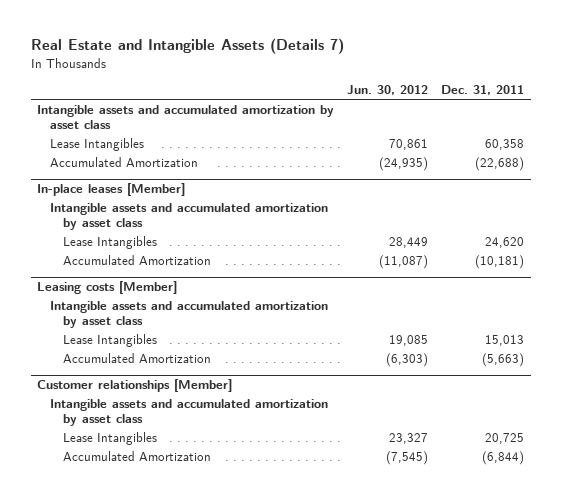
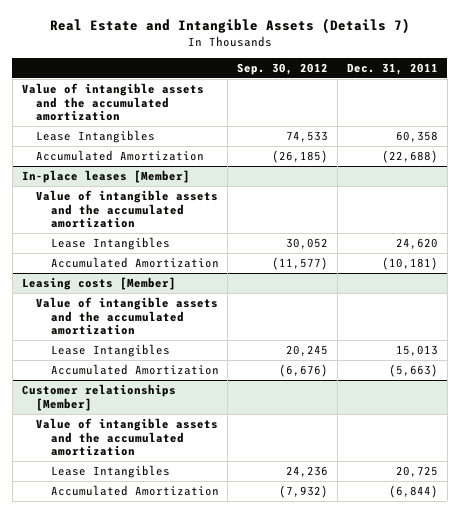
- | Jun. 30, 2012 | Dec. 31, 2011
+ | Sep. 30, 2012 | Dec. 31, 2011
- Intangible assets and accumulated amortization by asset class
+ Value of intangible assets and the accumulated amortization
@ In-place leases [Member]
- Intangible assets and accumulated amortization by asset class
+ Value of intangible assets and the accumulated amortization
@ Leasing costs [Member]
- Intangible assets and accumulated amortization by asset class
+ Value of intangible assets and the accumulated amortization
@ Customer relationships [Member]
- Intangible assets and accumulated amortization by asset class
+ Value of intangible assets and the accumulated amortization

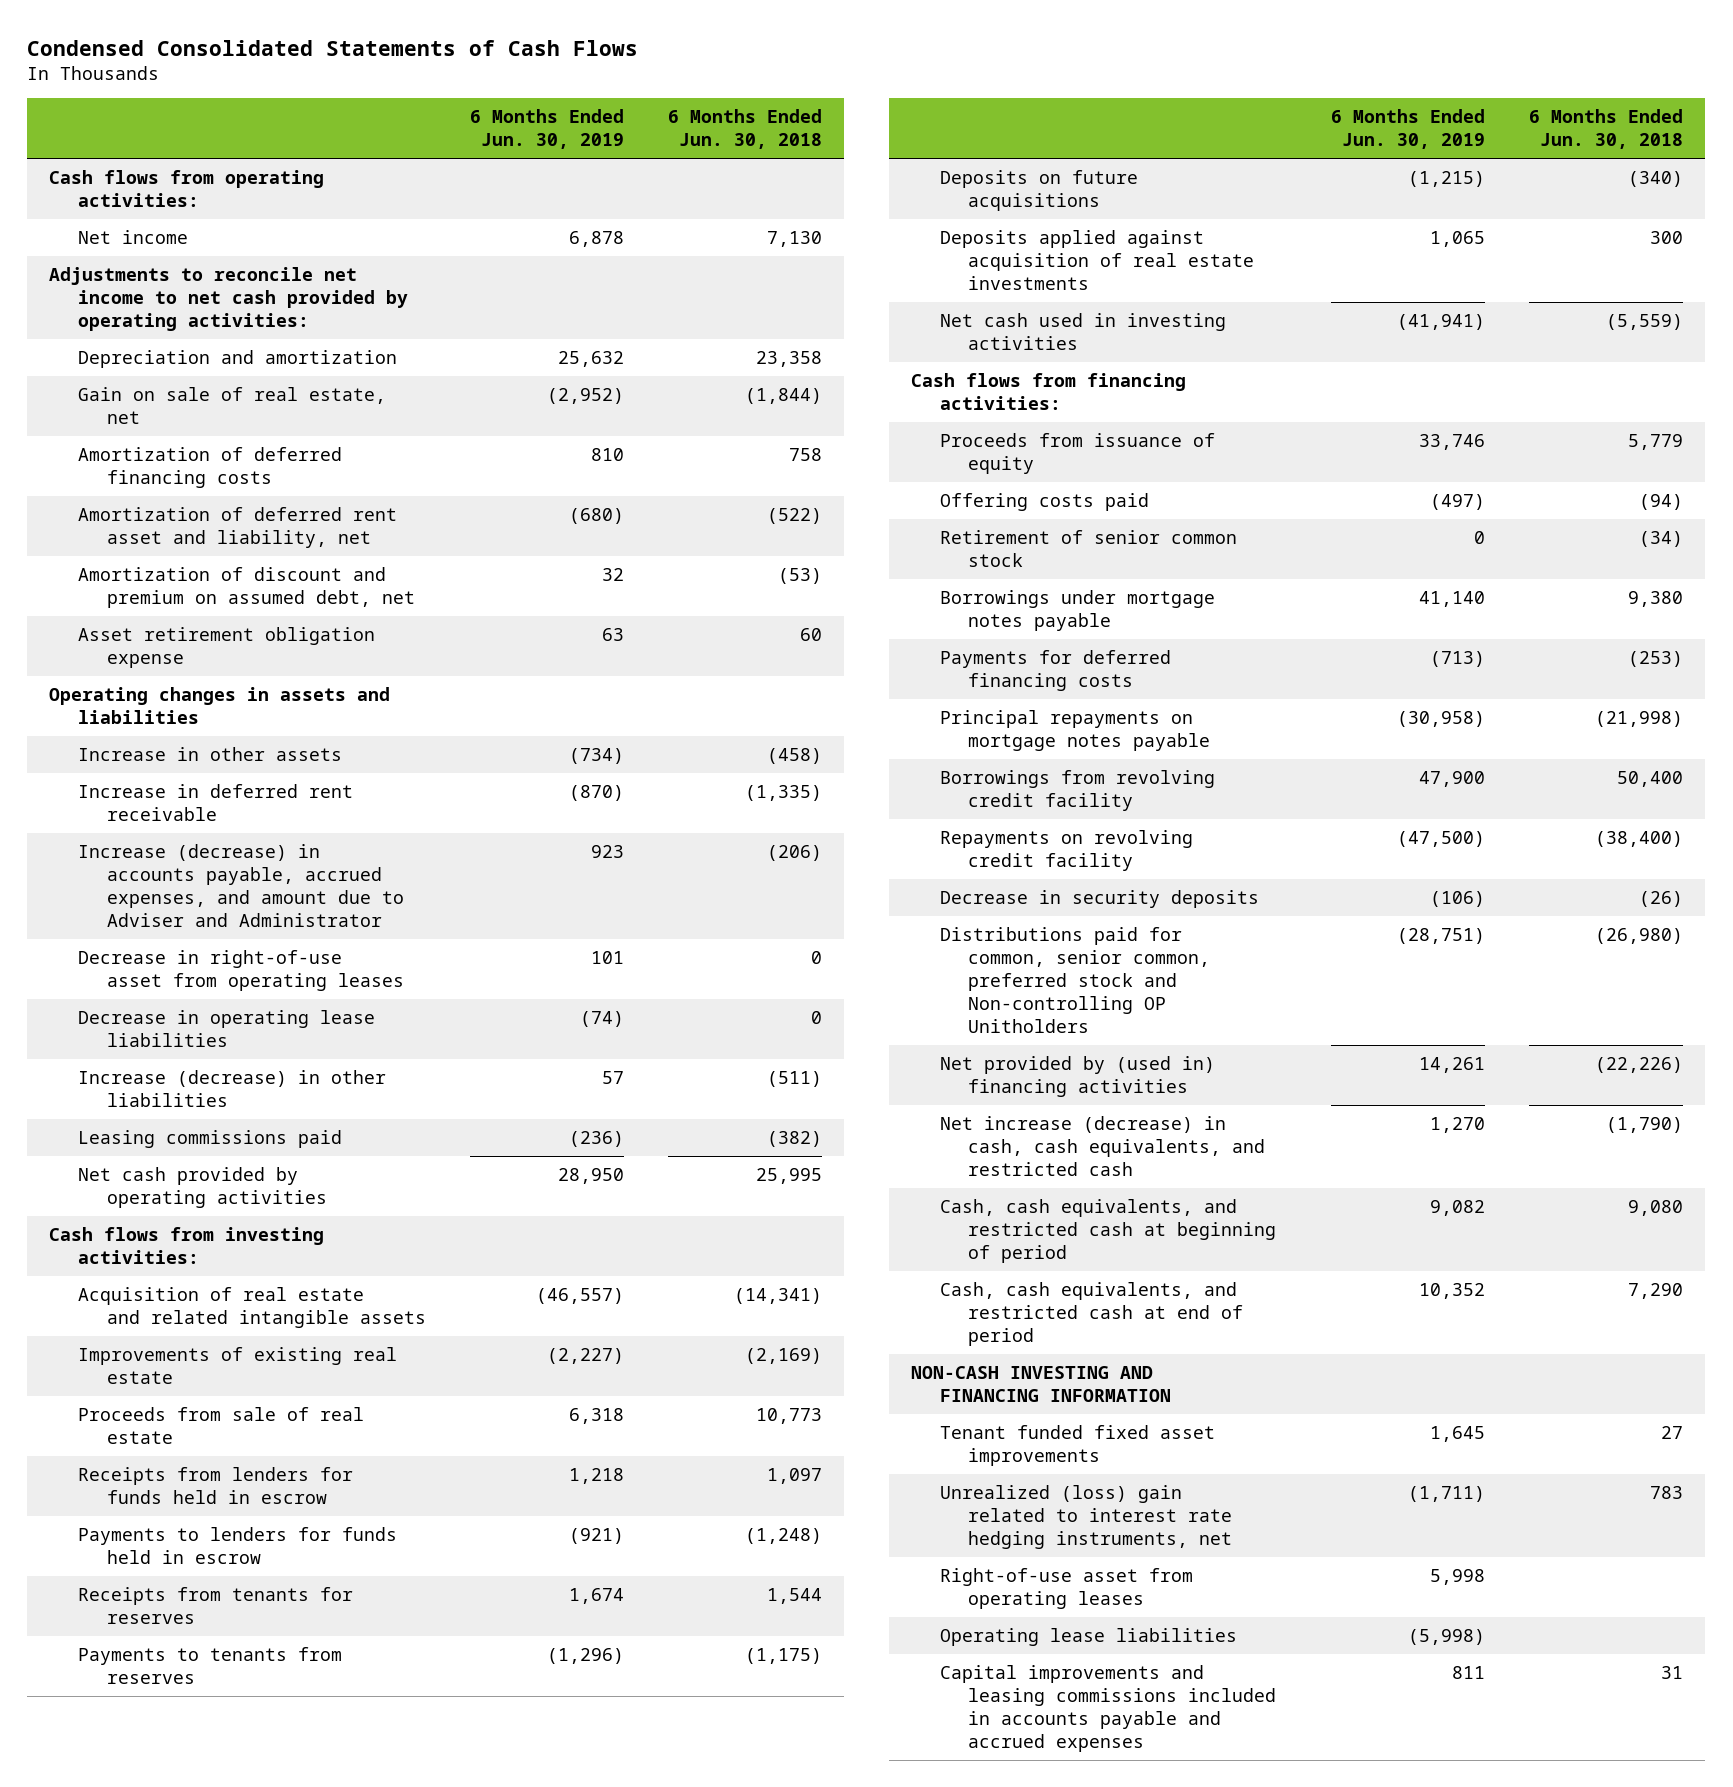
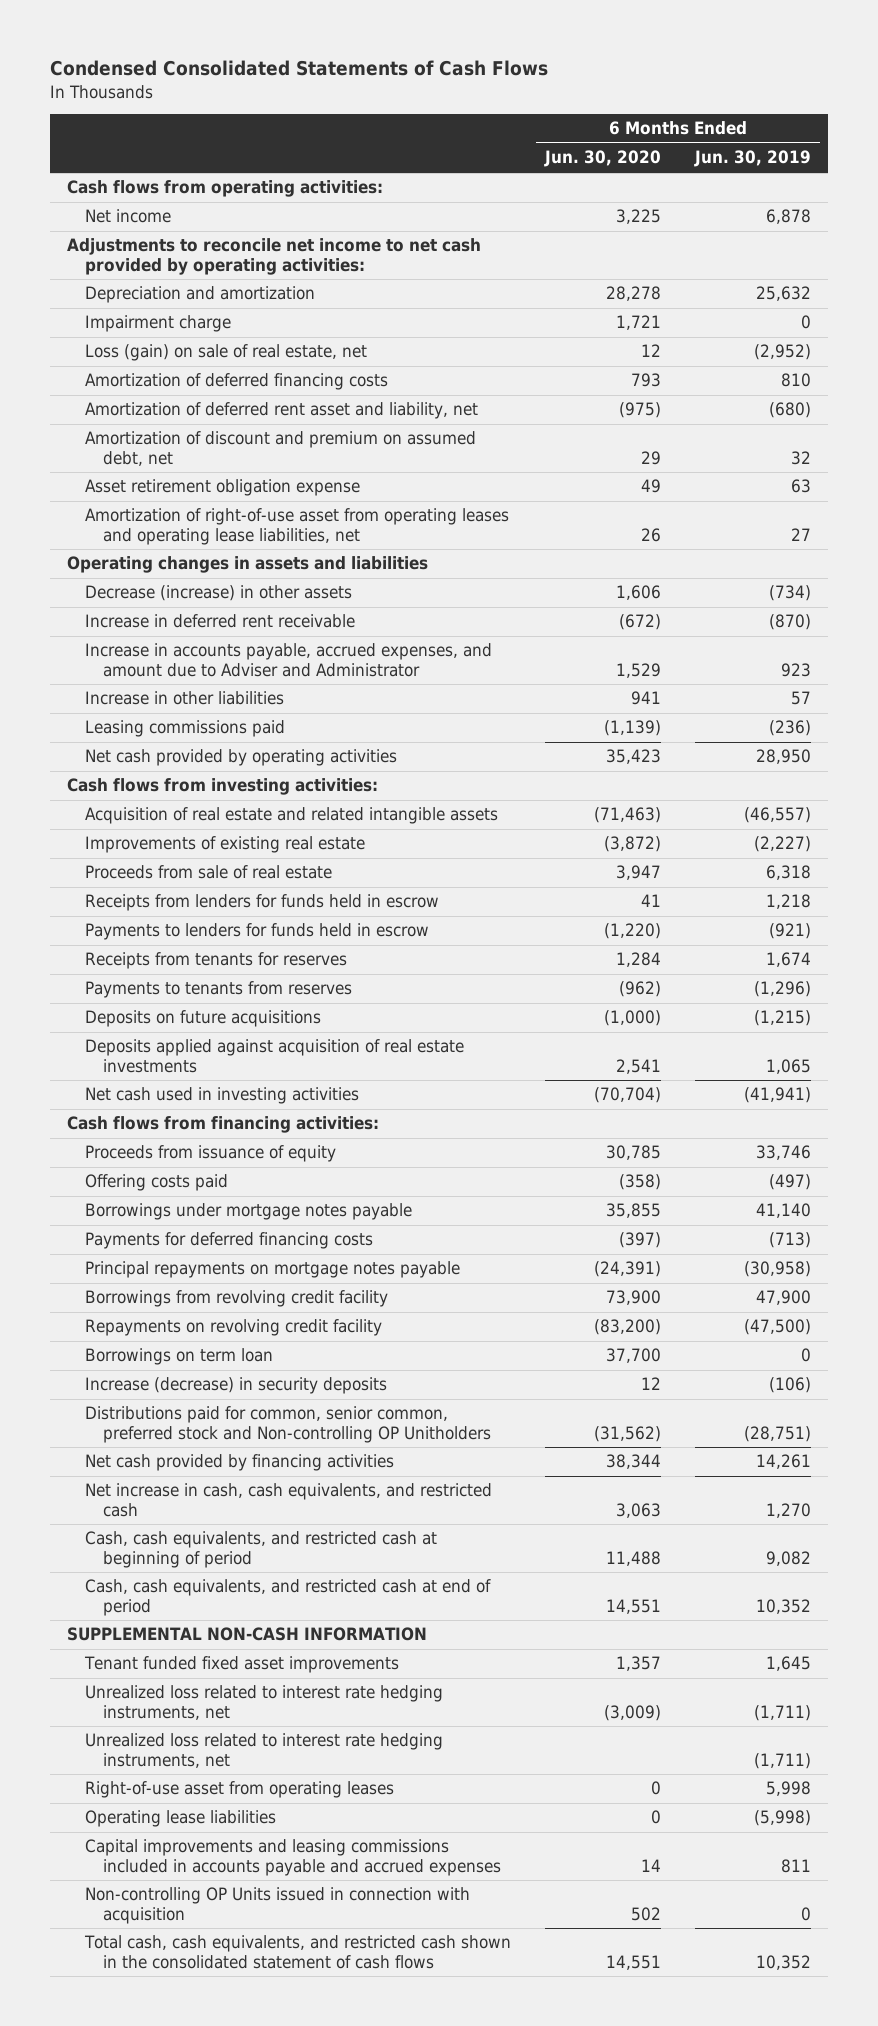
- | 6 Months Ended Jun. 30, 2019 | 6 Months Ended Jun. 30, 2018
+ | 6 Months Ended Jun. 30, 2020 | 6 Months Ended Jun. 30, 2019
- Gain on sale of real estate, net | (2,952) | (1,844)
+ Impairment charge | 1,721 | 0
+ Loss (gain) on sale of real estate, net | 12 | (2,952)
+ Amortization of right-of-use asset from operating leases and operating lease liabilities, net | 26 | 27
- Increase in other assets | (734) | (458)
+ Decrease (increase) in other assets | 1,606 | (734)
- Increase (decrease) in accounts payable, accrued expenses, and amount due to Adviser and Administrator | 923 | (206)
- Decrease in right-of-use asset from operating leases | 101 | 0
- Decrease in operating lease liabilities | (74) | 0
- Increase (decrease) in other liabilities | 57 | (511)
+ Increase in accounts payable, accrued expenses, and amount due to Adviser and Administrator | 1,529 | 923
+ Increase in other liabilities | 941 | 57
- Retirement of senior common stock | 0 | (34)
- Decrease in security deposits | (106) | (26)
+ Borrowings on term loan | 37,700 | 0
+ Increase (decrease) in security deposits | 12 | (106)
- Net provided by (used in) financing activities | 14,261 | (22,226)
- Net increase (decrease) in cash, cash equivalents, and restricted cash | 1,270 | (1,790)
+ Net cash provided by financing activities | 38,344 | 14,261
+ Net increase in cash, cash equivalents, and restricted cash | 3,063 | 1,270
- NON-CASH INVESTING AND FINANCING INFORMATION
+ SUPPLEMENTAL NON-CASH INFORMATION
- Unrealized (loss) gain related to interest rate hedging instruments, net | (1,711) | 783
+ Unrealized loss related to interest rate hedging instruments, net | (3,009) | (1,711)
+ Unrealized loss related to interest rate hedging instruments, net | | (1,711)
+ Non-controlling OP Units issued in connection with acquisition | 502 | 0
+ Total cash, cash equivalents, and restricted cash shown in the consolidated statement of cash flows | 14,551 | 10,352

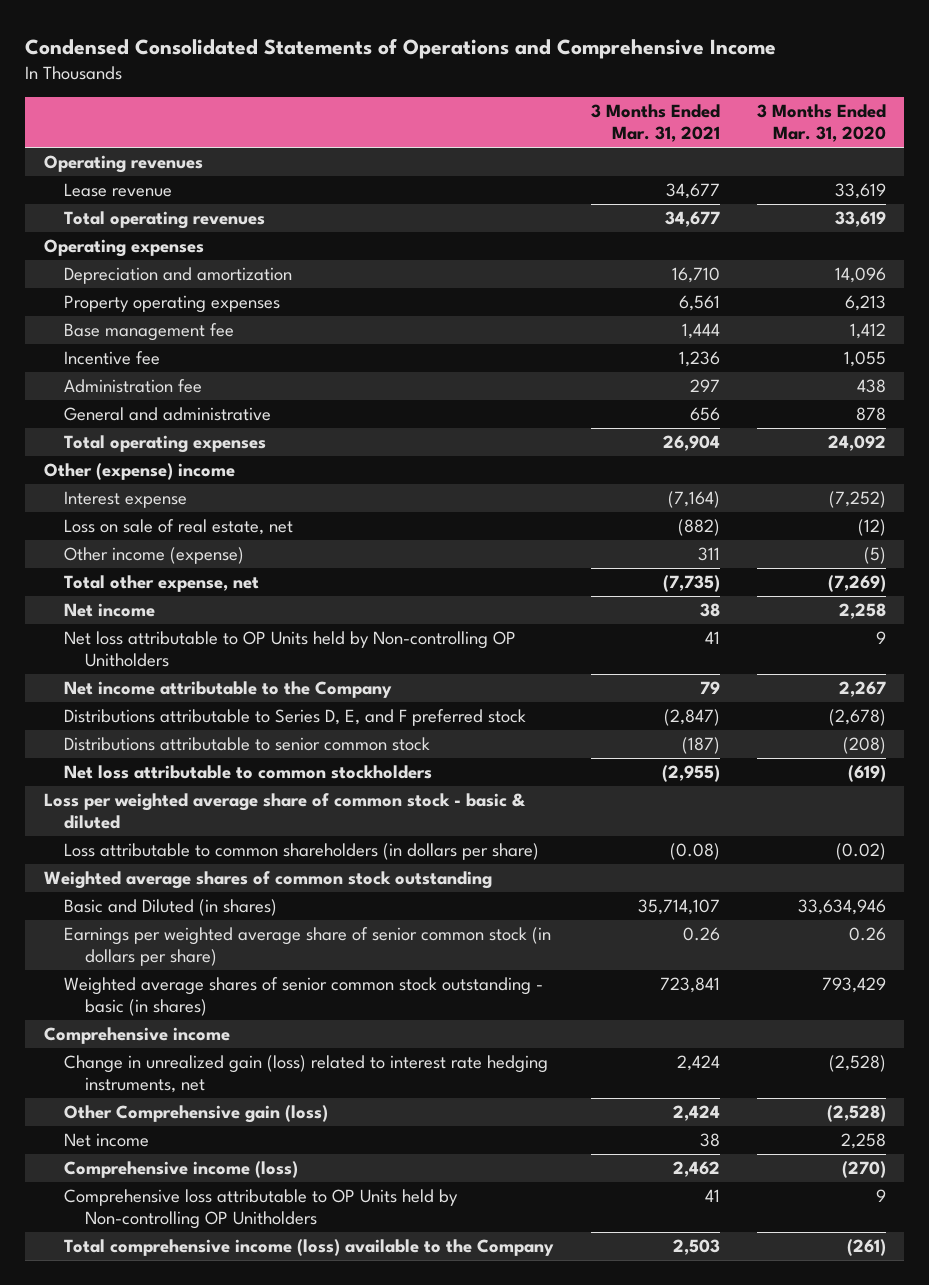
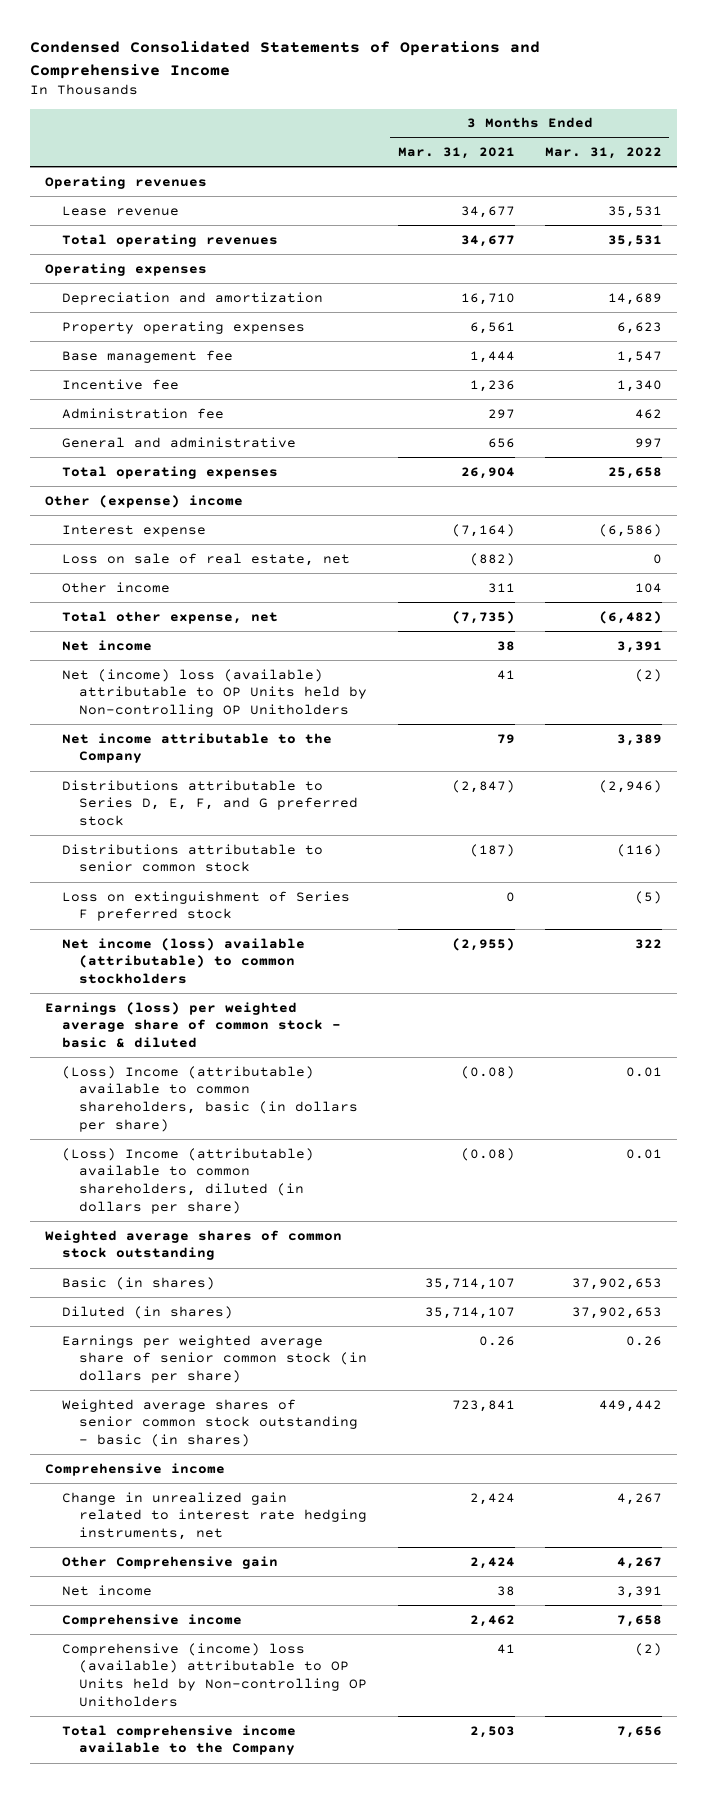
- | 3 Months Ended Mar. 31, 2021 | 3 Months Ended Mar. 31, 2020
+ | 3 Months Ended Mar. 31, 2021 | 3 Months Ended Mar. 31, 2022
- Other income (expense) | 311 | (5)
+ Other income | 311 | 104
- Net loss attributable to OP Units held by Non-controlling OP Unitholders | 41 | 9
+ Net (income) loss (available) attributable to OP Units held by Non-controlling OP Unitholders | 41 | (2)
- Distributions attributable to Series D, E, and F preferred stock | (2,847) | (2,678)
+ Distributions attributable to Series D, E, F, and G preferred stock | (2,847) | (2,946)
- Net loss attributable to common stockholders | (2,955) | (619)
- Loss per weighted average share of common stock - basic & diluted
- Loss attributable to common shareholders (in dollars per share) | (0.08) | (0.02)
+ Loss on extinguishment of Series F preferred stock | 0 | (5)
+ Net income (loss) available (attributable) to common stockholders | (2,955) | 322
+ Earnings (loss) per weighted average share of common stock - basic & diluted
+ (Loss) Income (attributable) available to common shareholders, basic (in dollars per share) | (0.08) | 0.01
+ (Loss) Income (attributable) available to common shareholders, diluted (in dollars per share) | (0.08) | 0.01
- Basic and Diluted (in shares) | 35,714,107 | 33,634,946
+ Basic (in shares) | 35,714,107 | 37,902,653
+ Diluted (in shares) | 35,714,107 | 37,902,653
- Change in unrealized gain (loss) related to interest rate hedging instruments, net | 2,424 | (2,528)
- Other Comprehensive gain (loss) | 2,424 | (2,528)
+ Change in unrealized gain related to interest rate hedging instruments, net | 2,424 | 4,267
+ Other Comprehensive gain | 2,424 | 4,267
- Comprehensive income (loss) | 2,462 | (270)
- Comprehensive loss attributable to OP Units held by Non-controlling OP Unitholders | 41 | 9
- Total comprehensive income (loss) available to the Company | 2,503 | (261)
+ Comprehensive income | 2,462 | 7,658
+ Comprehensive (income) loss (available) attributable to OP Units held by Non-controlling OP Unitholders | 41 | (2)
+ Total comprehensive income available to the Company | 2,503 | 7,656

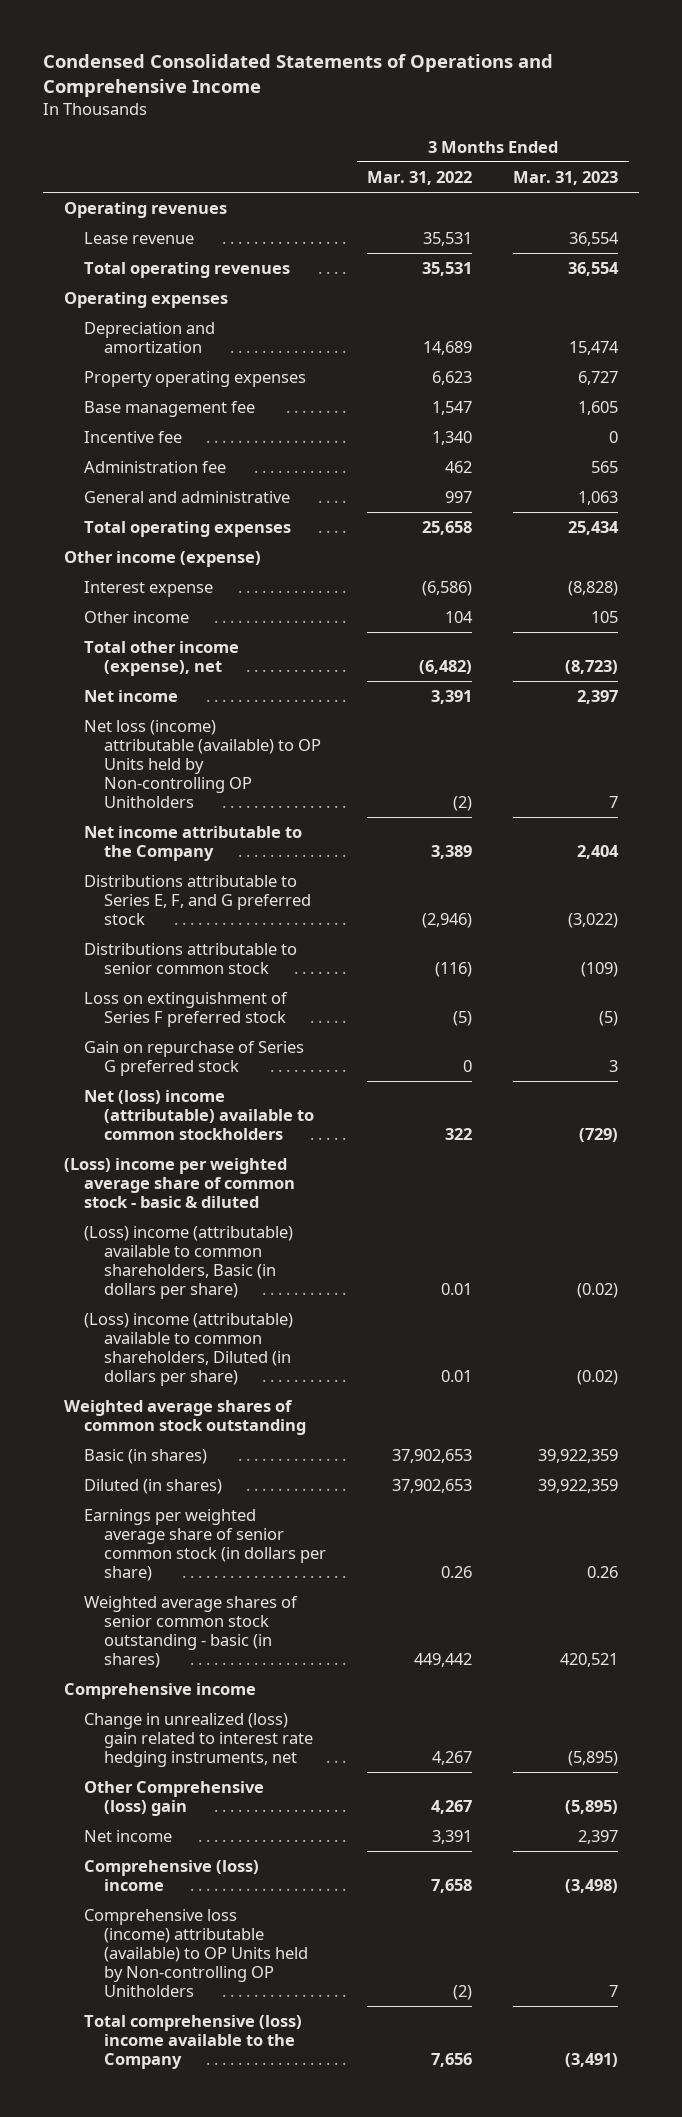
- | 3 Months Ended Mar. 31, 2021 | 3 Months Ended Mar. 31, 2022
+ | 3 Months Ended Mar. 31, 2022 | 3 Months Ended Mar. 31, 2023
- Other (expense) income
+ Other income (expense)
- Loss on sale of real estate, net | (882) | 0
- Total other expense, net | (7,735) | (6,482)
+ Total other income (expense), net | (6,482) | (8,723)
- Net (income) loss (available) attributable to OP Units held by Non-controlling OP Unitholders | 41 | (2)
+ Net loss (income) attributable (available) to OP Units held by Non-controlling OP Unitholders | (2) | 7
- Distributions attributable to Series D, E, F, and G preferred stock | (2,847) | (2,946)
+ Distributions attributable to Series E, F, and G preferred stock | (2,946) | (3,022)
- Net income (loss) available (attributable) to common stockholders | (2,955) | 322
- Earnings (loss) per weighted average share of common stock - basic & diluted
- (Loss) Income (attributable) available to common shareholders, basic (in dollars per share) | (0.08) | 0.01
- (Loss) Income (attributable) available to common shareholders, diluted (in dollars per share) | (0.08) | 0.01
+ Gain on repurchase of Series G preferred stock | 0 | 3
+ Net (loss) income (attributable) available to common stockholders | 322 | (729)
+ (Loss) income per weighted average share of common stock - basic & diluted
+ (Loss) income (attributable) available to common shareholders, Basic (in dollars per share) | 0.01 | (0.02)
+ (Loss) income (attributable) available to common shareholders, Diluted (in dollars per share) | 0.01 | (0.02)
- Change in unrealized gain related to interest rate hedging instruments, net | 2,424 | 4,267
- Other Comprehensive gain | 2,424 | 4,267
+ Change in unrealized (loss) gain related to interest rate hedging instruments, net | 4,267 | (5,895)
+ Other Comprehensive (loss) gain | 4,267 | (5,895)
- Comprehensive income | 2,462 | 7,658
- Comprehensive (income) loss (available) attributable to OP Units held by Non-controlling OP Unitholders | 41 | (2)
- Total comprehensive income available to the Company | 2,503 | 7,656
+ Comprehensive (loss) income | 7,658 | (3,498)
+ Comprehensive loss (income) attributable (available) to OP Units held by Non-controlling OP Unitholders | (2) | 7
+ Total comprehensive (loss) income available to the Company | 7,656 | (3,491)

